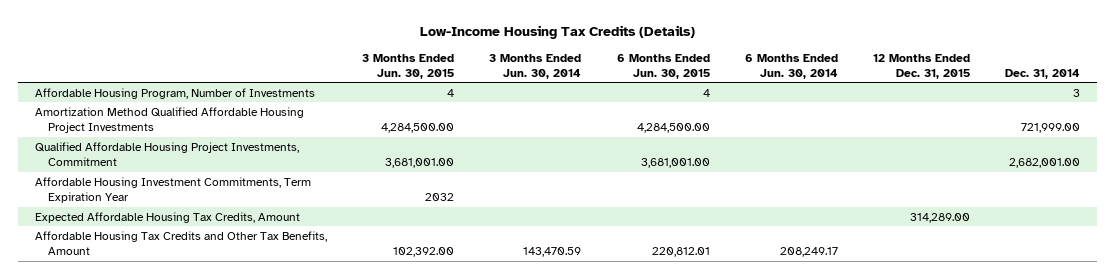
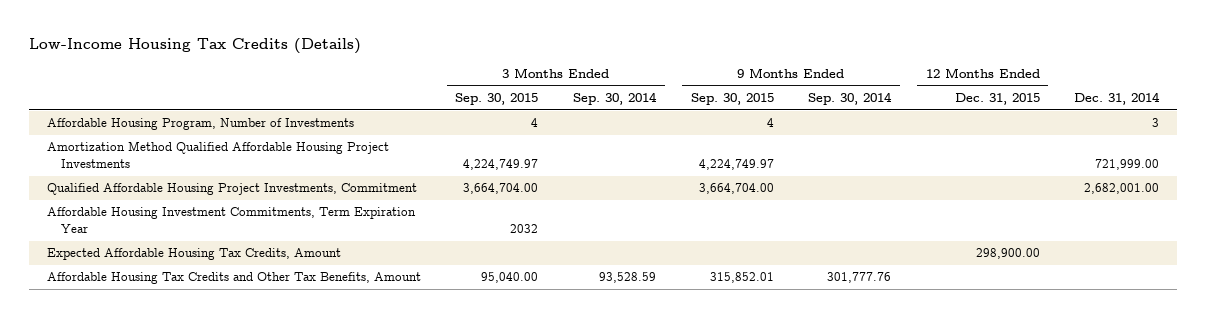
- | 3 Months Ended Jun. 30, 2015 | 3 Months Ended Jun. 30, 2014 | 6 Months Ended Jun. 30, 2015 | 6 Months Ended Jun. 30, 2014 | 12 Months Ended Dec. 31, 2015 | Dec. 31, 2014
+ | 3 Months Ended Sep. 30, 2015 | 3 Months Ended Sep. 30, 2014 | 9 Months Ended Sep. 30, 2015 | 9 Months Ended Sep. 30, 2014 | 12 Months Ended Dec. 31, 2015 | Dec. 31, 2014
- Expected Affordable Housing Tax Credits, Amount | | | | | 314,289.00 |
+ Expected Affordable Housing Tax Credits, Amount | | | | | 298,900.00 |

